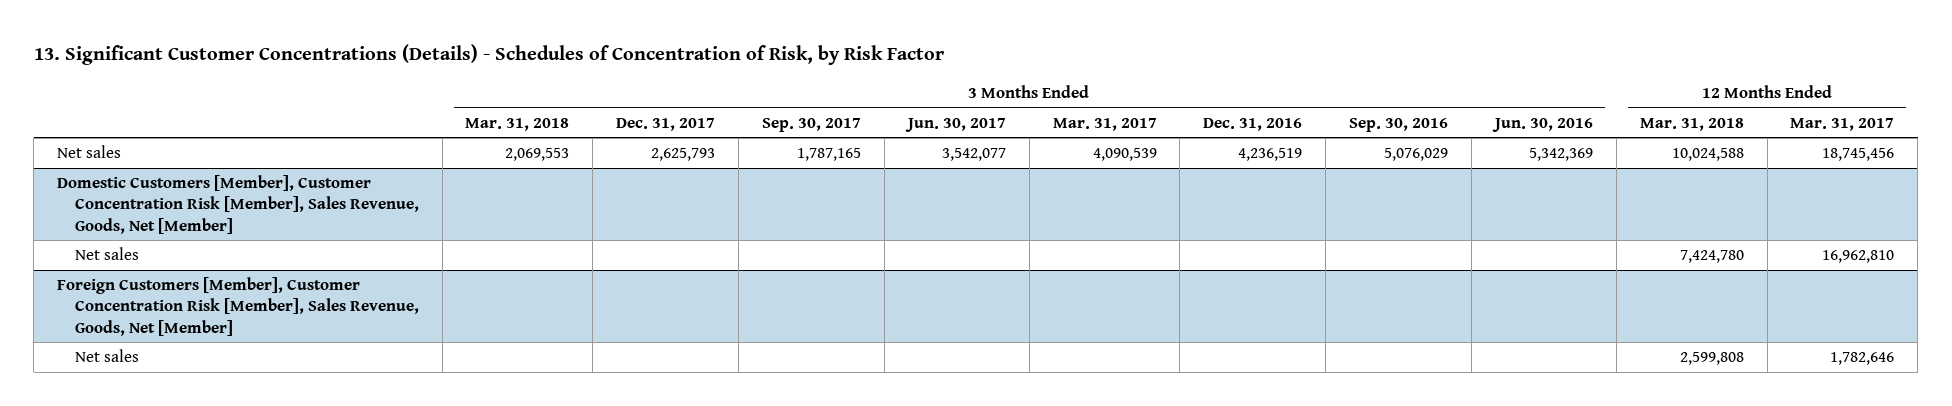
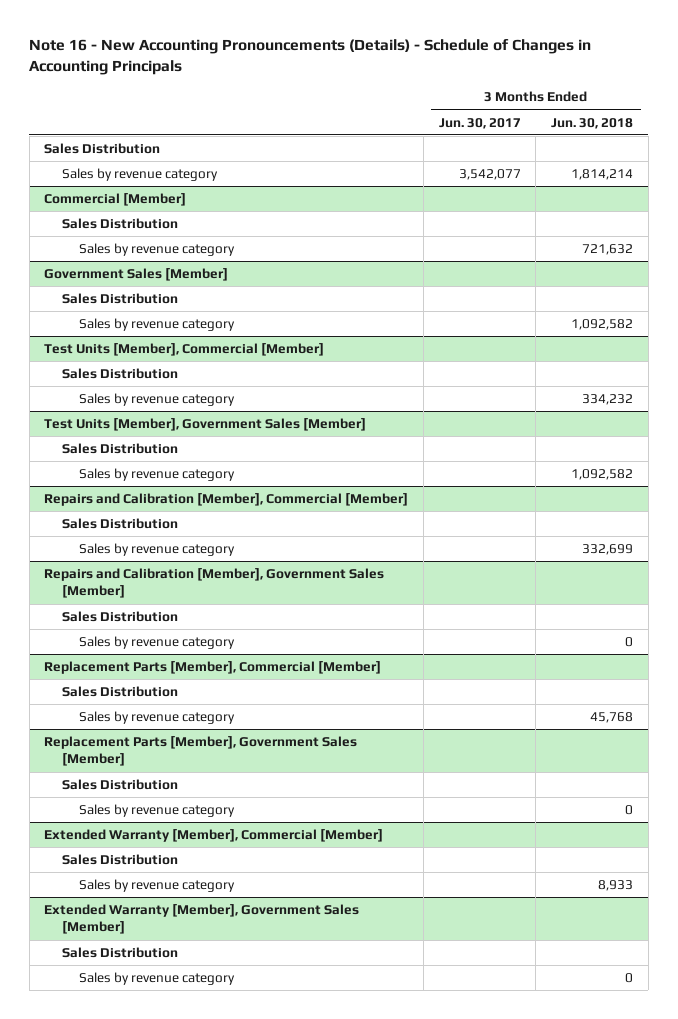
- 13. Significant Customer Concentrations (Details) - Schedules of Concentration of Risk, by Risk Factor
+ Note 16 - New Accounting Pronouncements (Details) - Schedule of Changes in Accounting Principals
- | 3 Months Ended Mar. 31, 2018 | 3 Months Ended Dec. 31, 2017 | 3 Months Ended Sep. 30, 2017 | 3 Months Ended Jun. 30, 2017 | 3 Months Ended Mar. 31, 2017 | 3 Months Ended Dec. 31, 2016 | 3 Months Ended Sep. 30, 2016 | 3 Months Ended Jun. 30, 2016 | 12 Months Ended Mar. 31, 2018 | 12 Months Ended Mar. 31, 2017
+ | 3 Months Ended Jun. 30, 2017 | 3 Months Ended Jun. 30, 2018
- Net sales | 2,069,553 | 2,625,793 | 1,787,165 | 3,542,077 | 4,090,539 | 4,236,519 | 5,076,029 | 5,342,369 | 10,024,588 | 18,745,456
- Domestic Customers [Member], Customer Concentration Risk [Member], Sales Revenue, Goods, Net [Member]
- Net sales | | | | | | | | | 7,424,780 | 16,962,810
- Foreign Customers [Member], Customer Concentration Risk [Member], Sales Revenue, Goods, Net [Member]
- Net sales | | | | | | | | | 2,599,808 | 1,782,646
+ Sales Distribution
+ Sales by revenue category | 3,542,077 | 1,814,214
+ Commercial [Member]
+ Sales Distribution
+ Sales by revenue category | | 721,632
+ Government Sales [Member]
+ Sales Distribution
+ Sales by revenue category | | 1,092,582
+ Test Units [Member], Commercial [Member]
+ Sales Distribution
+ Sales by revenue category | | 334,232
+ Test Units [Member], Government Sales [Member]
+ Sales Distribution
+ Sales by revenue category | | 1,092,582
+ Repairs and Calibration [Member], Commercial [Member]
+ Sales Distribution
+ Sales by revenue category | | 332,699
+ Repairs and Calibration [Member], Government Sales [Member]
+ Sales Distribution
+ Sales by revenue category | | 0
+ Replacement Parts [Member], Commercial [Member]
+ Sales Distribution
+ Sales by revenue category | | 45,768
+ Replacement Parts [Member], Government Sales [Member]
+ Sales Distribution
+ Sales by revenue category | | 0
+ Extended Warranty [Member], Commercial [Member]
+ Sales Distribution
+ Sales by revenue category | | 8,933
+ Extended Warranty [Member], Government Sales [Member]
+ Sales Distribution
+ Sales by revenue category | | 0

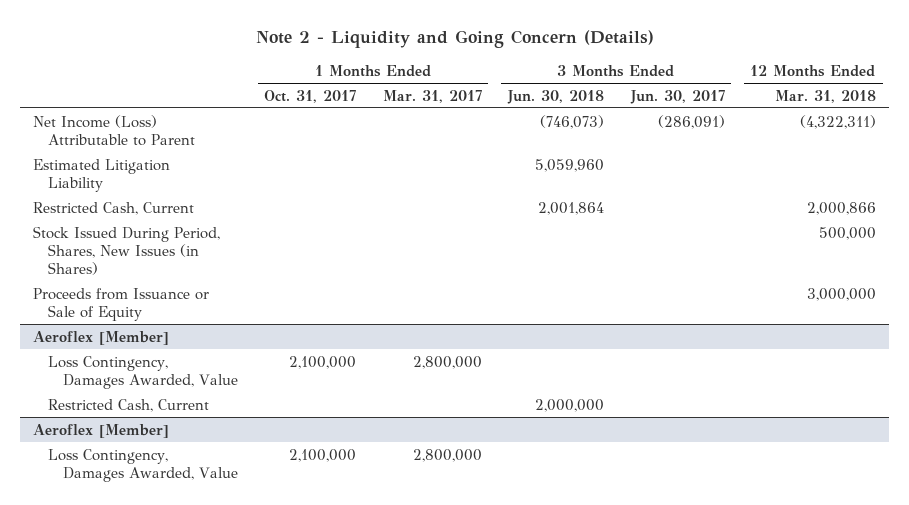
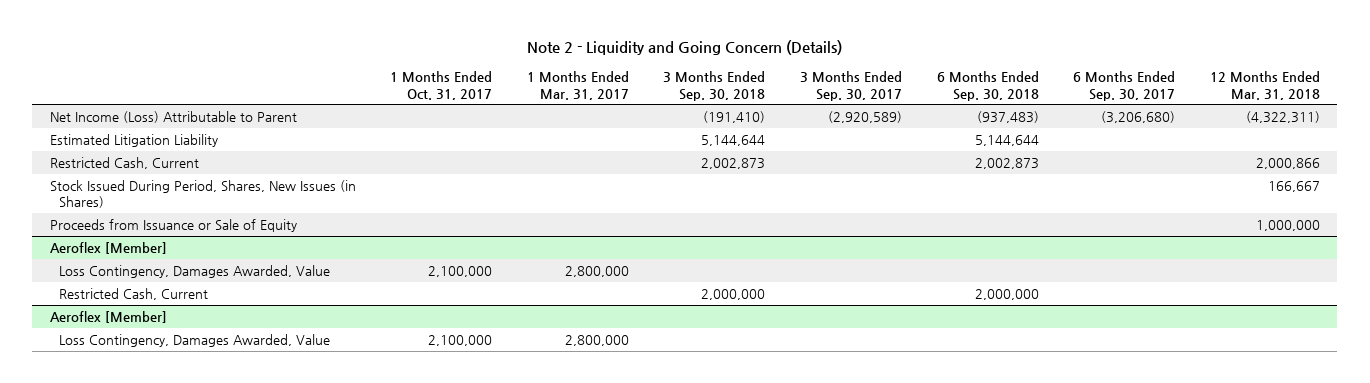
- | 1 Months Ended Oct. 31, 2017 | 1 Months Ended Mar. 31, 2017 | 3 Months Ended Jun. 30, 2018 | 3 Months Ended Jun. 30, 2017 | 12 Months Ended Mar. 31, 2018
+ | 1 Months Ended Oct. 31, 2017 | 1 Months Ended Mar. 31, 2017 | 3 Months Ended Sep. 30, 2018 | 3 Months Ended Sep. 30, 2017 | 6 Months Ended Sep. 30, 2018 | 6 Months Ended Sep. 30, 2017 | 12 Months Ended Mar. 31, 2018
- Stock Issued During Period, Shares, New Issues (in Shares) | | | | | 500,000
- Proceeds from Issuance or Sale of Equity | | | | | 3,000,000
+ Stock Issued During Period, Shares, New Issues (in Shares) | | | | | | | 166,667
+ Proceeds from Issuance or Sale of Equity | | | | | | | 1,000,000

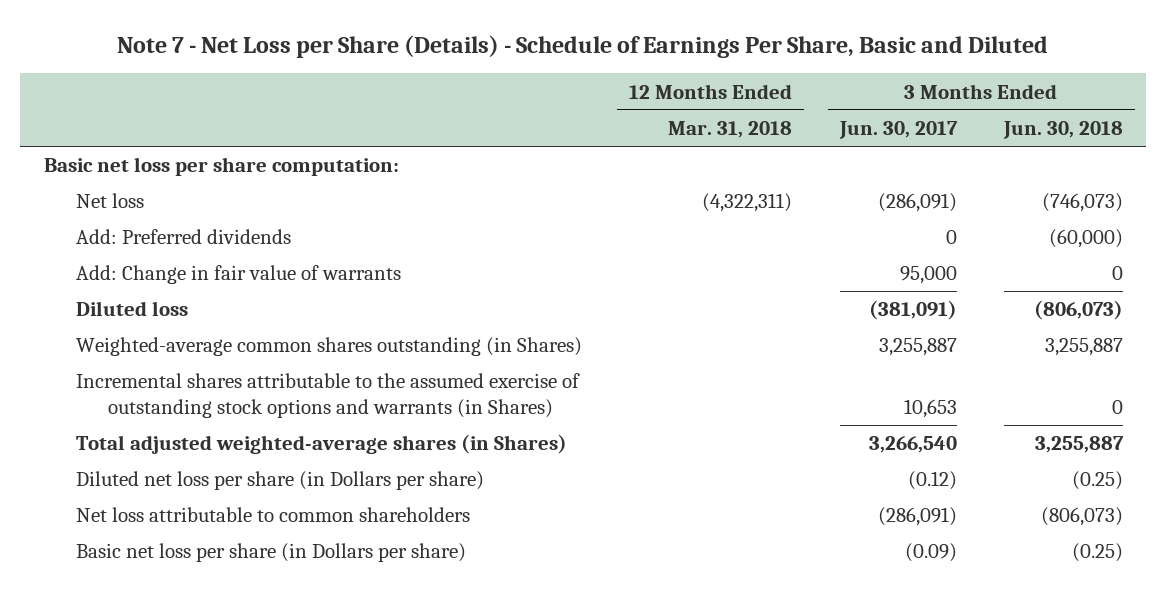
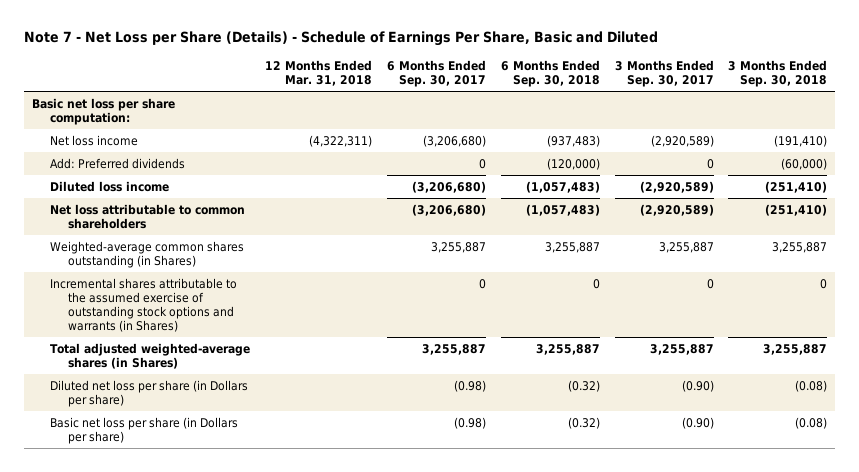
- | 12 Months Ended Mar. 31, 2018 | 3 Months Ended Jun. 30, 2017 | 3 Months Ended Jun. 30, 2018
+ | 12 Months Ended Mar. 31, 2018 | 6 Months Ended Sep. 30, 2017 | 6 Months Ended Sep. 30, 2018 | 3 Months Ended Sep. 30, 2017 | 3 Months Ended Sep. 30, 2018
- Net loss | (4,322,311) | (286,091) | (746,073)
+ Net loss income | (4,322,311) | (3,206,680) | (937,483) | (2,920,589) | (191,410)
- Add: Change in fair value of warrants | | 95,000 | 0
- Diluted loss | | (381,091) | (806,073)
+ Diluted loss income | | (3,206,680) | (1,057,483) | (2,920,589) | (251,410)
moved up: Net loss attributable to common shareholders | | (3,206,680) | (1,057,483) | (2,920,589) | (251,410)

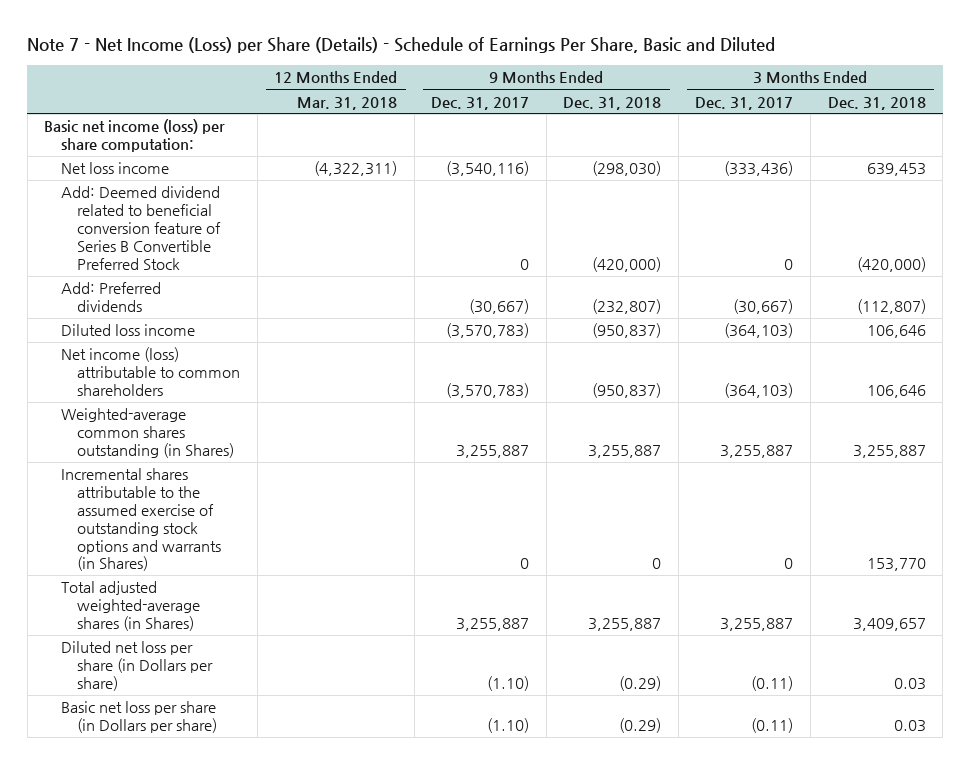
- Note 7 - Net Loss per Share (Details) - Schedule of Earnings Per Share, Basic and Diluted
+ Note 7 - Net Income (Loss) per Share (Details) - Schedule of Earnings Per Share, Basic and Diluted
- | 12 Months Ended Mar. 31, 2018 | 6 Months Ended Sep. 30, 2017 | 6 Months Ended Sep. 30, 2018 | 3 Months Ended Sep. 30, 2017 | 3 Months Ended Sep. 30, 2018
+ | 12 Months Ended Mar. 31, 2018 | 9 Months Ended Dec. 31, 2017 | 9 Months Ended Dec. 31, 2018 | 3 Months Ended Dec. 31, 2017 | 3 Months Ended Dec. 31, 2018
- Basic net loss per share computation:
+ Basic net income (loss) per share computation:
+ Add: Deemed dividend related to beneficial conversion feature of Series B Convertible Preferred Stock | | 0 | (420,000) | 0 | (420,000)
- Net loss attributable to common shareholders | | (3,206,680) | (1,057,483) | (2,920,589) | (251,410)
+ Net income (loss) attributable to common shareholders | | (3,570,783) | (950,837) | (364,103) | 106,646

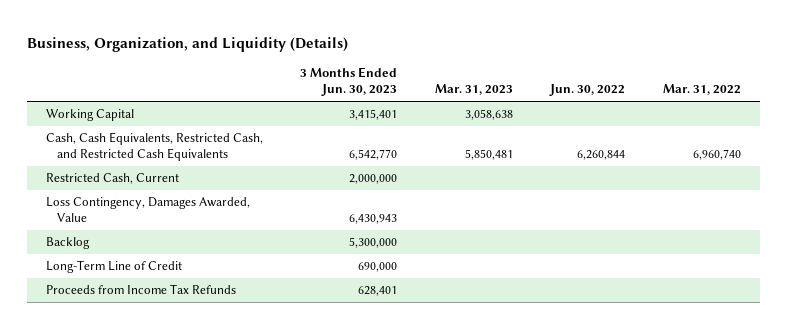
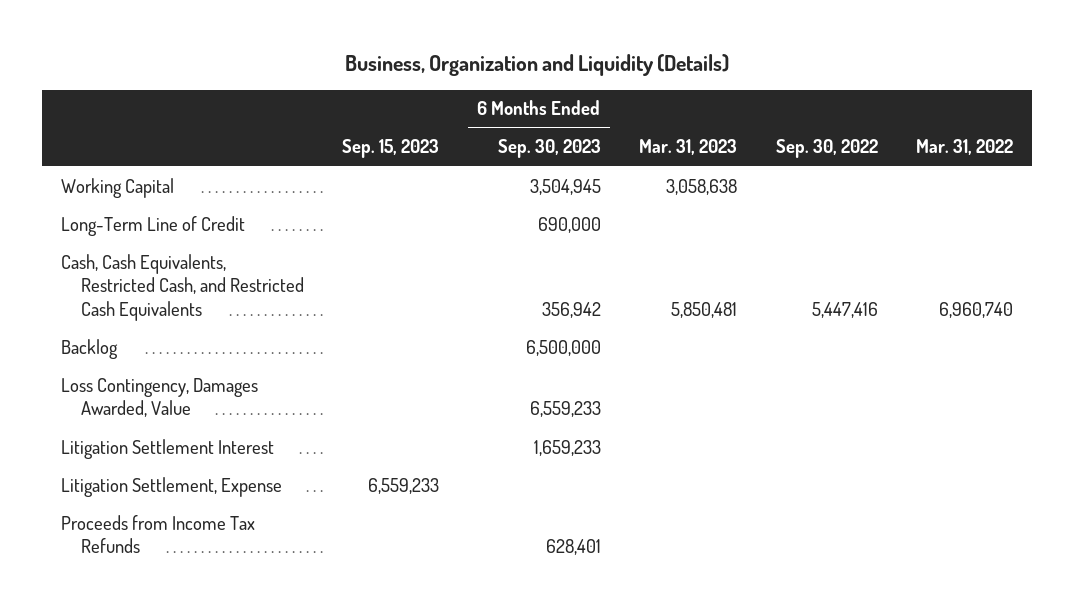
- Business, Organization, and Liquidity (Details)
+ Business, Organization and Liquidity (Details)
- | 3 Months Ended Jun. 30, 2023 | Mar. 31, 2023 | Jun. 30, 2022 | Mar. 31, 2022
+ | Sep. 15, 2023 | 6 Months Ended Sep. 30, 2023 | Mar. 31, 2023 | Sep. 30, 2022 | Mar. 31, 2022
moved up: Long-Term Line of Credit | | 690,000 | | |
- Restricted Cash, Current | 2,000,000 | | |
moved down: Loss Contingency, Damages Awarded, Value | | 6,559,233 | | |
+ Litigation Settlement Interest | | 1,659,233 | | |
+ Litigation Settlement, Expense | 6,559,233 | | | |

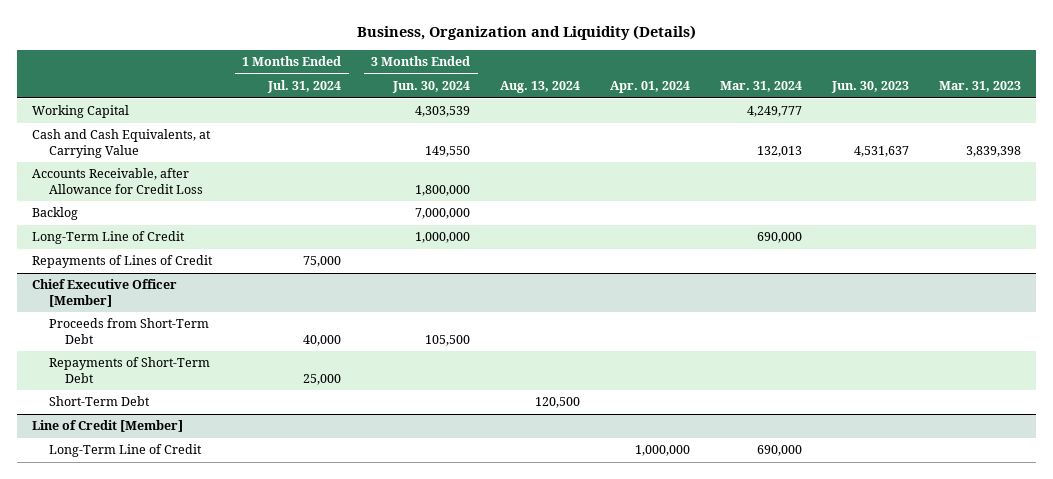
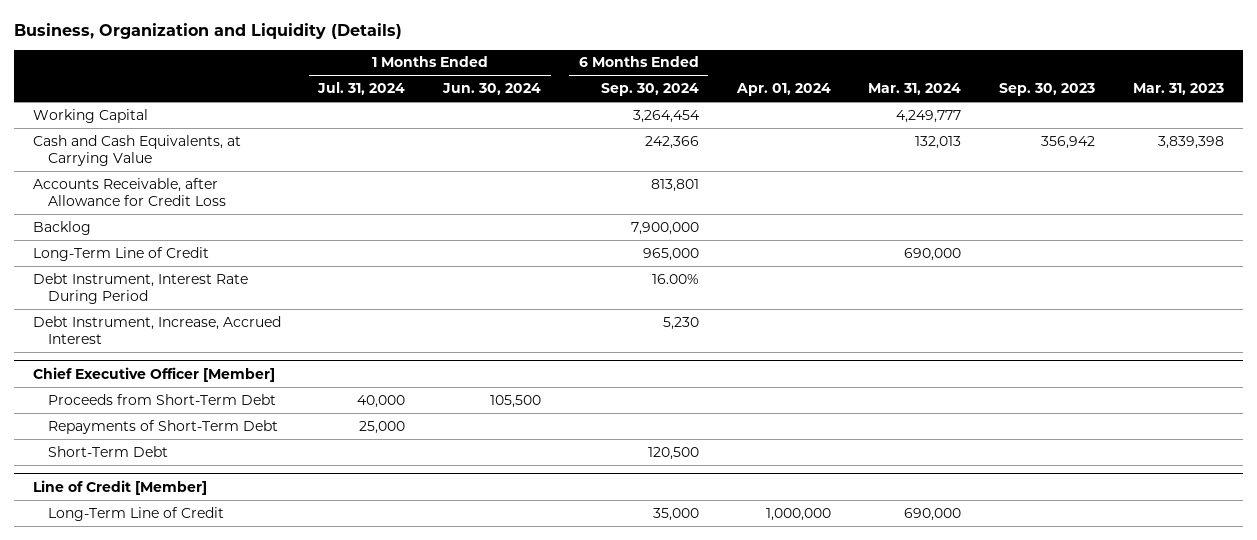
- | 1 Months Ended Jul. 31, 2024 | 3 Months Ended Jun. 30, 2024 | Aug. 13, 2024 | Apr. 01, 2024 | Mar. 31, 2024 | Jun. 30, 2023 | Mar. 31, 2023
+ | 1 Months Ended Jul. 31, 2024 | 1 Months Ended Jun. 30, 2024 | 6 Months Ended Sep. 30, 2024 | Apr. 01, 2024 | Mar. 31, 2024 | Sep. 30, 2023 | Mar. 31, 2023
- Repayments of Lines of Credit | 75,000 | | | | | |
+ Debt Instrument, Interest Rate During Period | | | 16.00% | | | |
+ Debt Instrument, Increase, Accrued Interest | | | 5,230 | | | |

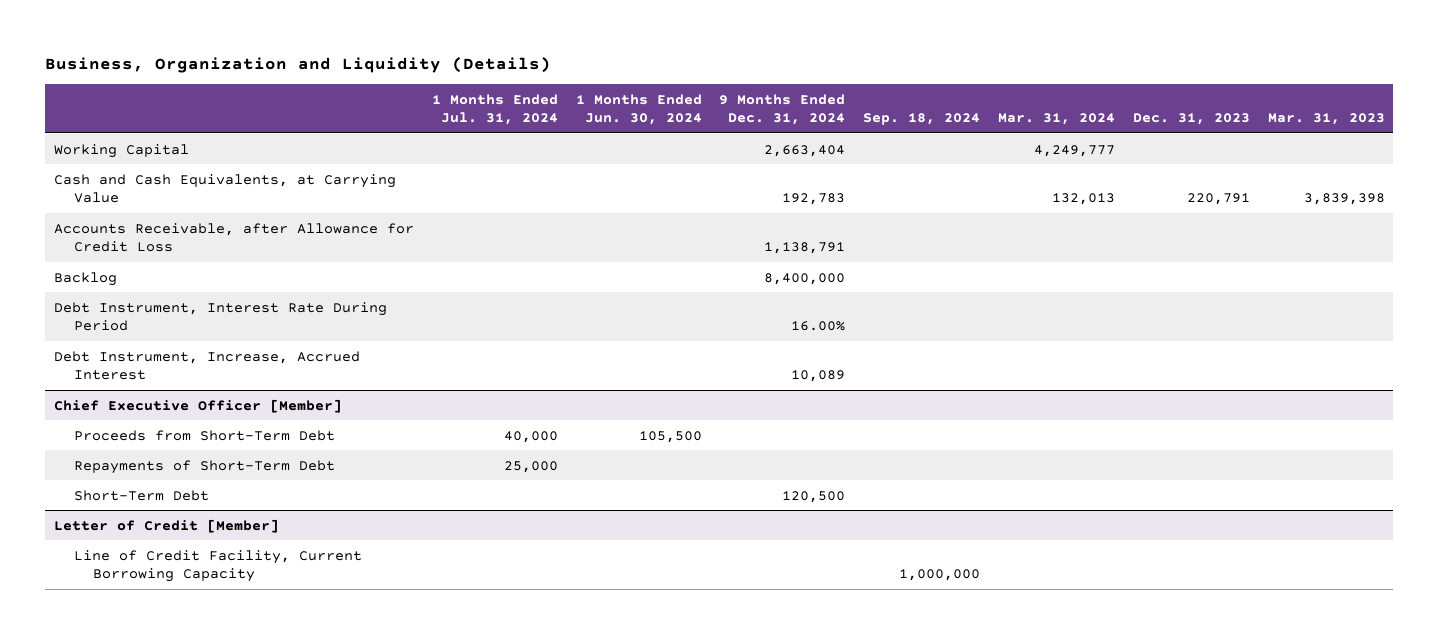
- | 1 Months Ended Jul. 31, 2024 | 1 Months Ended Jun. 30, 2024 | 6 Months Ended Sep. 30, 2024 | Apr. 01, 2024 | Mar. 31, 2024 | Sep. 30, 2023 | Mar. 31, 2023
+ | 1 Months Ended Jul. 31, 2024 | 1 Months Ended Jun. 30, 2024 | 9 Months Ended Dec. 31, 2024 | Sep. 18, 2024 | Mar. 31, 2024 | Dec. 31, 2023 | Mar. 31, 2023
- Long-Term Line of Credit | | | 965,000 | | 690,000 | |
- Line of Credit [Member]
- Long-Term Line of Credit | | | 35,000 | 1,000,000 | 690,000 | |
+ Letter of Credit [Member]
+ Line of Credit Facility, Current Borrowing Capacity | | | | 1,000,000 | | |

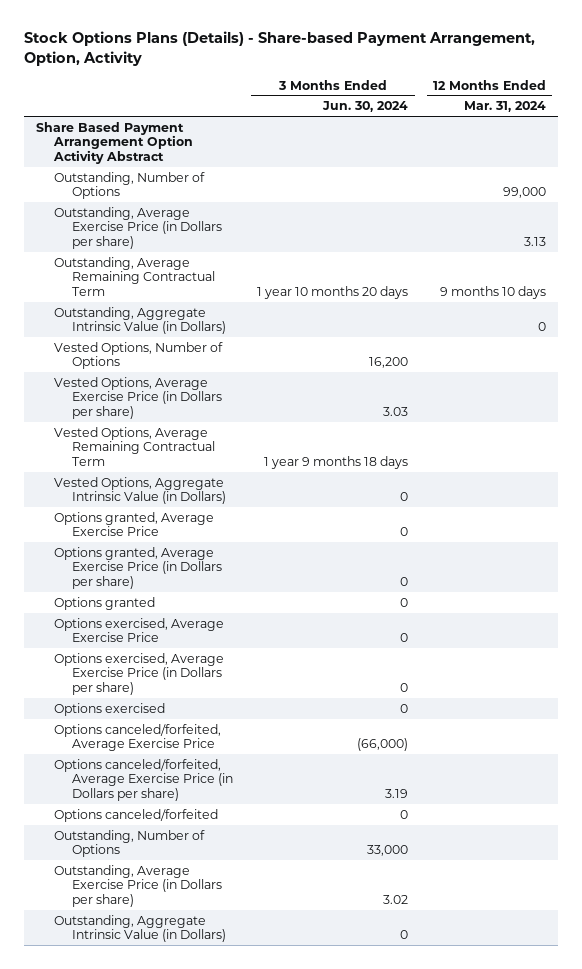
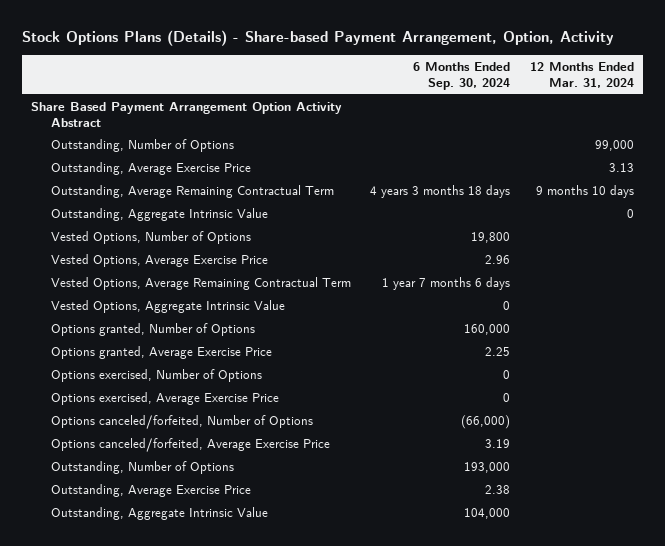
- | 3 Months Ended Jun. 30, 2024 | 12 Months Ended Mar. 31, 2024
+ | 6 Months Ended Sep. 30, 2024 | 12 Months Ended Mar. 31, 2024
- Outstanding, Average Exercise Price (in Dollars per share) | | 3.13
+ Outstanding, Average Exercise Price | | 3.13
- Outstanding, Aggregate Intrinsic Value (in Dollars) | | 0
+ Outstanding, Aggregate Intrinsic Value | | 0
- Vested Options, Average Exercise Price (in Dollars per share) | 3.03 |
+ Vested Options, Average Exercise Price | 2.96 |
- Vested Options, Aggregate Intrinsic Value (in Dollars) | 0 |
+ Vested Options, Aggregate Intrinsic Value | 0 |
+ Options granted, Number of Options | 160,000 |
- Options granted, Average Exercise Price (in Dollars per share) | 0 |
- Options granted | 0 |
+ Options exercised, Number of Options | 0 |
- Options exercised, Average Exercise Price (in Dollars per share) | 0 |
- Options exercised | 0 |
+ Options canceled/forfeited, Number of Options | (66,000) |
- Options canceled/forfeited, Average Exercise Price (in Dollars per share) | 3.19 |
- Options canceled/forfeited | 0 |
- Outstanding, Average Exercise Price (in Dollars per share) | 3.02 |
- Outstanding, Aggregate Intrinsic Value (in Dollars) | 0 |
+ Outstanding, Average Exercise Price | 2.38 |
+ Outstanding, Aggregate Intrinsic Value | 104,000 |

